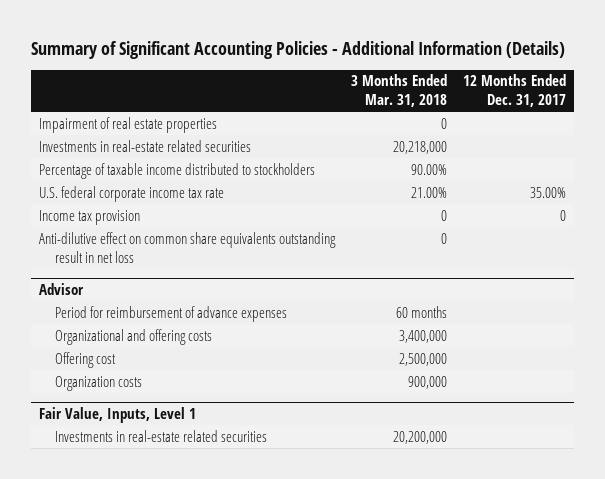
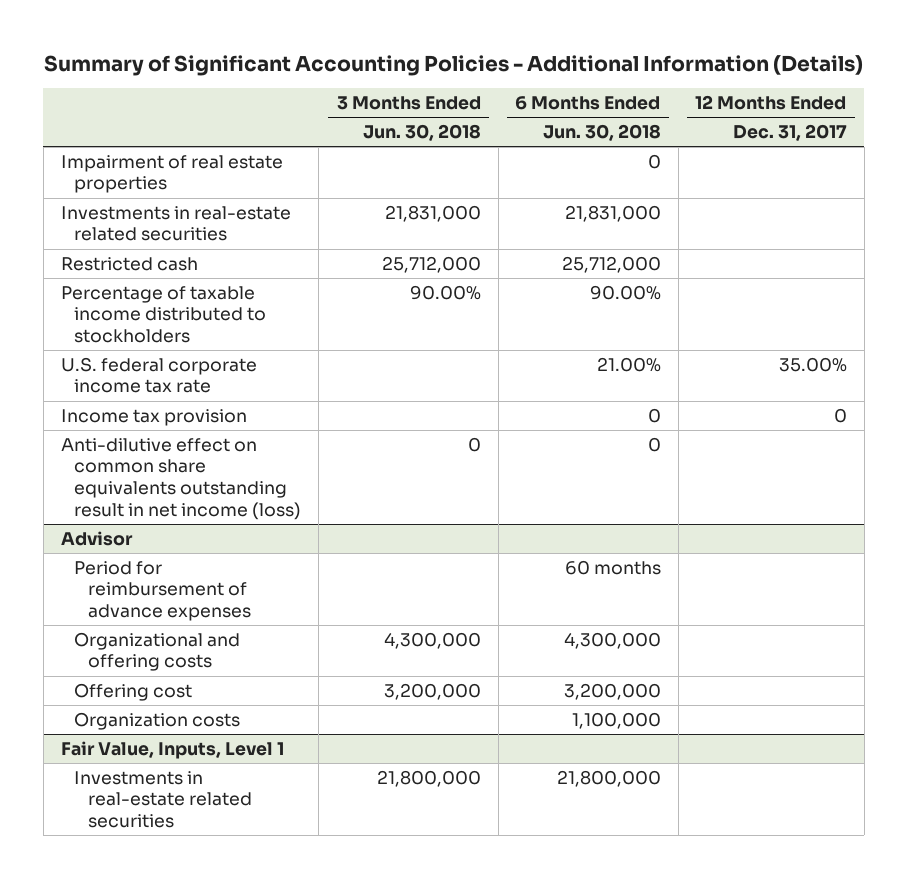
- | 3 Months Ended Mar. 31, 2018 | 12 Months Ended Dec. 31, 2017
+ | 3 Months Ended Jun. 30, 2018 | 6 Months Ended Jun. 30, 2018 | 12 Months Ended Dec. 31, 2017
+ Restricted cash | 25,712,000 | 25,712,000 |
- Anti-dilutive effect on common share equivalents outstanding result in net loss | 0 |
+ Anti-dilutive effect on common share equivalents outstanding result in net income (loss) | 0 | 0 |

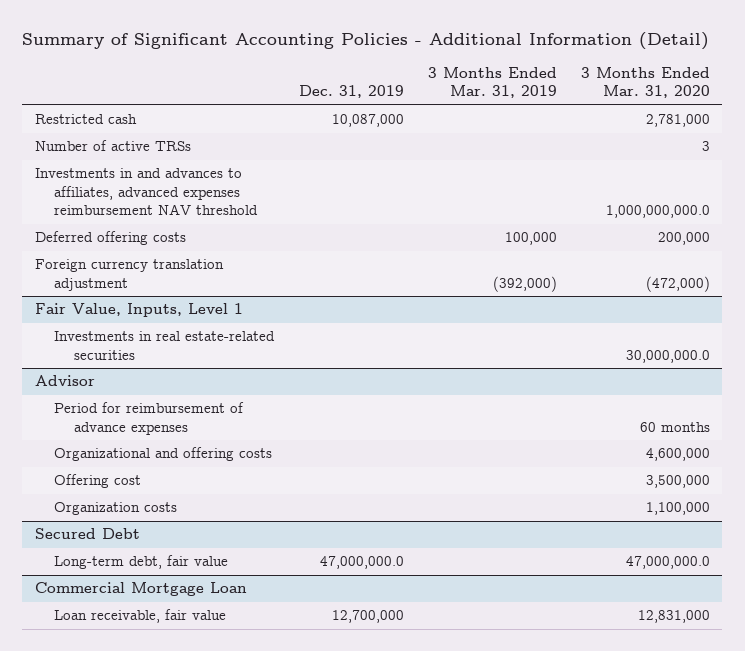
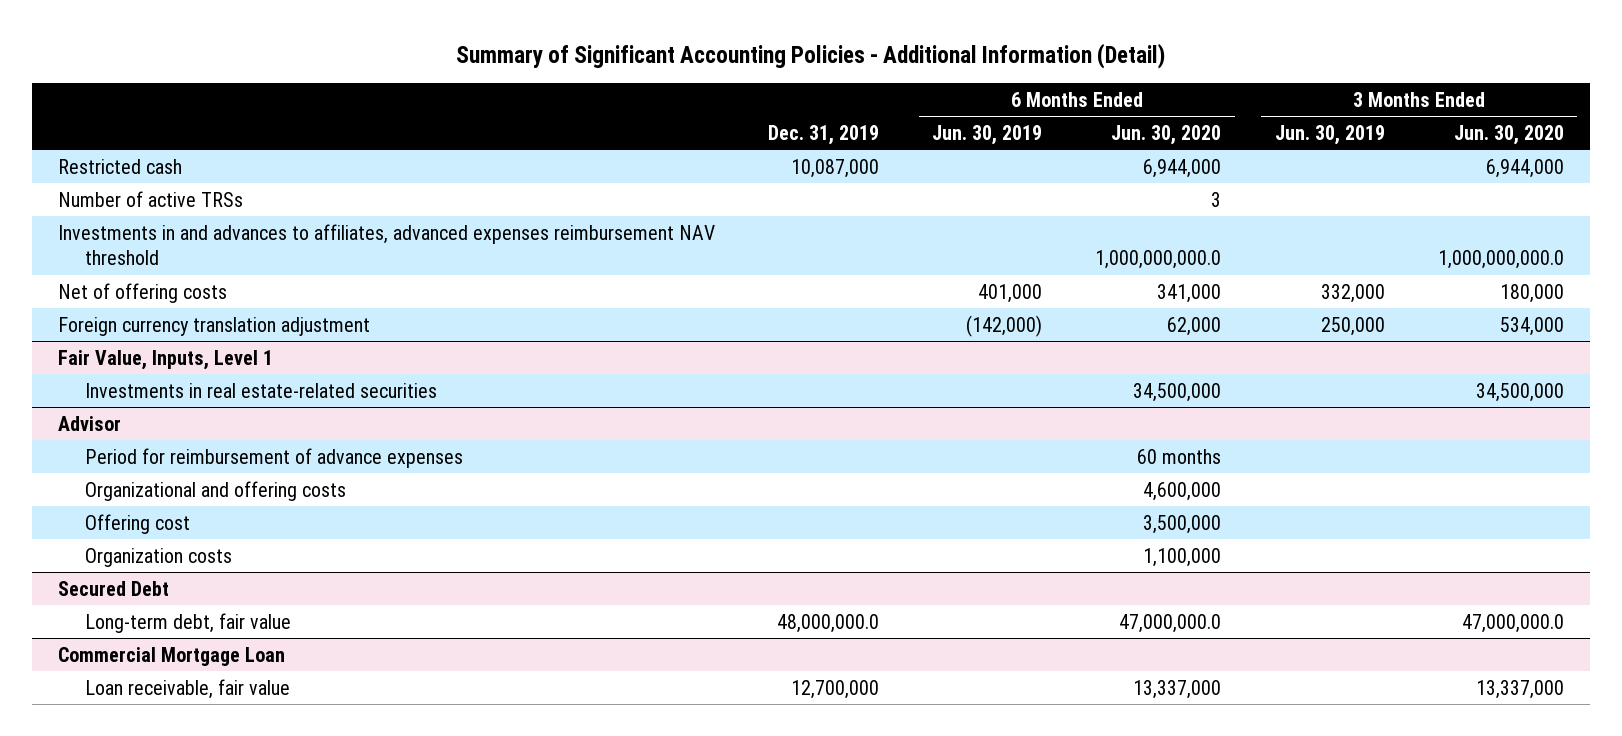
- | Dec. 31, 2019 | 3 Months Ended Mar. 31, 2019 | 3 Months Ended Mar. 31, 2020
+ | Dec. 31, 2019 | 6 Months Ended Jun. 30, 2019 | 6 Months Ended Jun. 30, 2020 | 3 Months Ended Jun. 30, 2019 | 3 Months Ended Jun. 30, 2020
- Deferred offering costs | | 100,000 | 200,000
+ Net of offering costs | | 401,000 | 341,000 | 332,000 | 180,000
@ Secured Debt
- Long-term debt, fair value | 47,000,000.0 | | 47,000,000.0
+ Long-term debt, fair value | 48,000,000.0 | | 47,000,000.0 | | 47,000,000.0

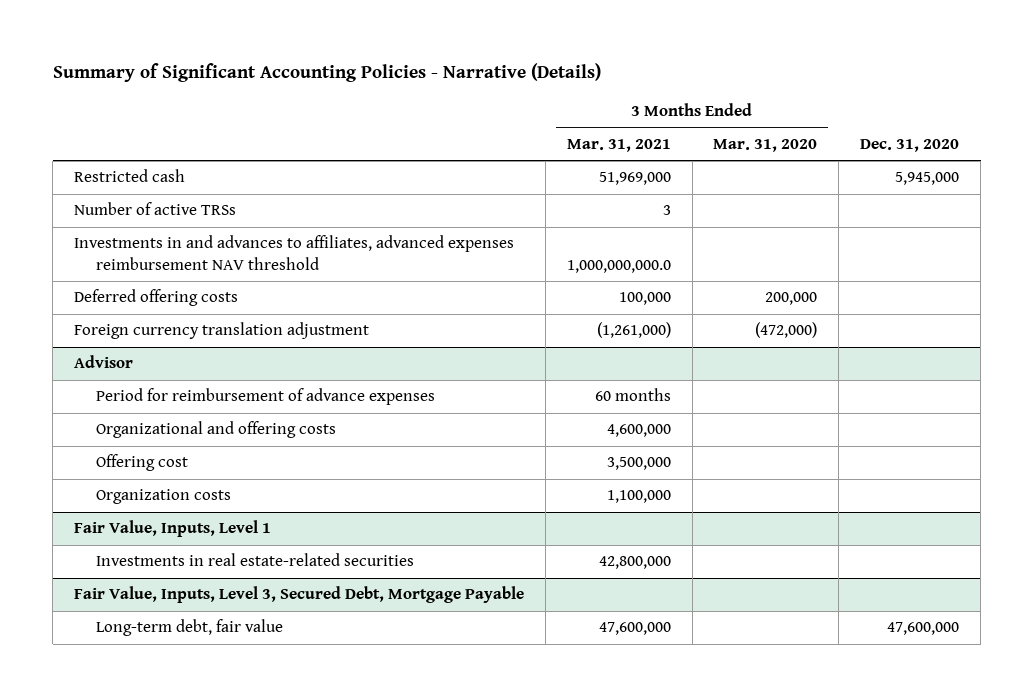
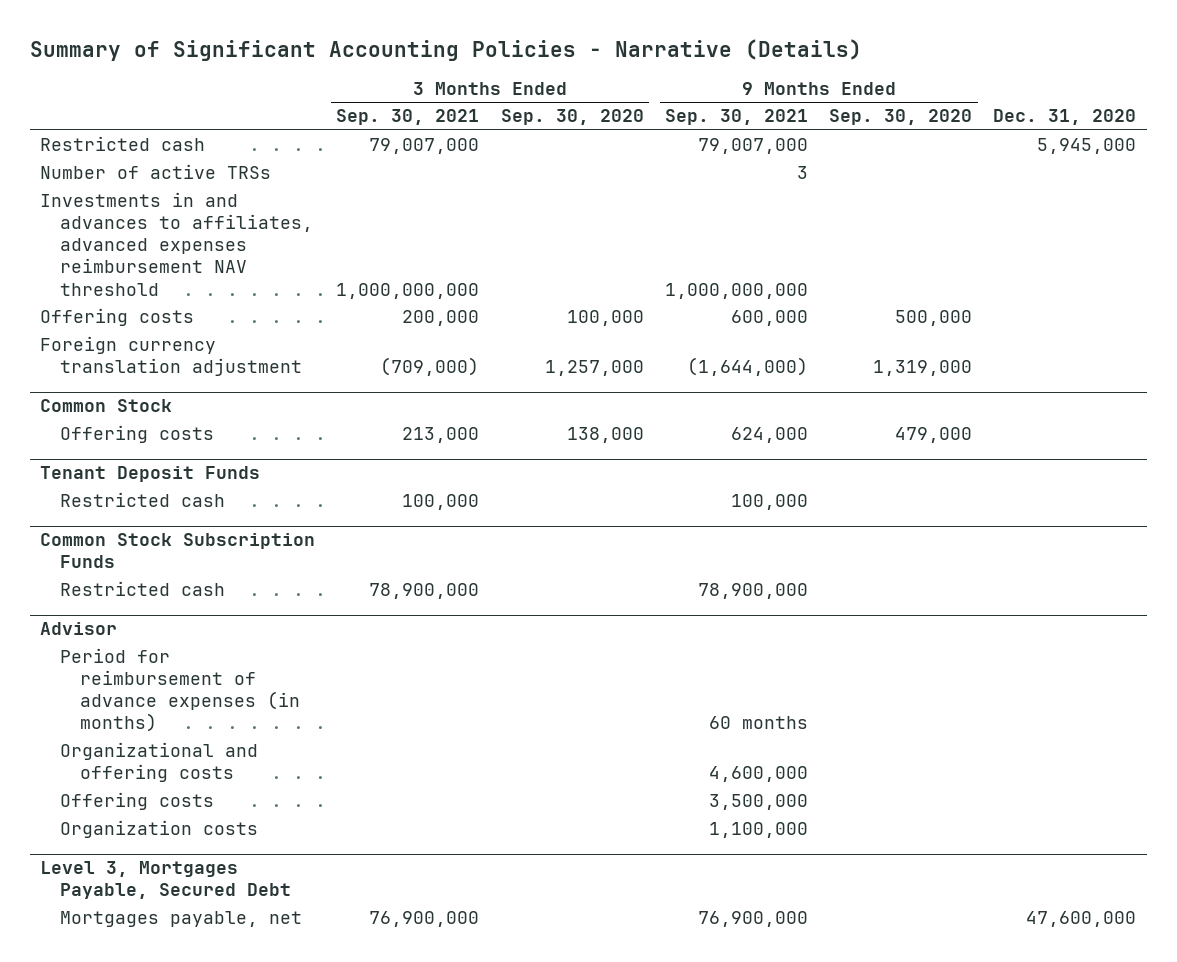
- | 3 Months Ended Mar. 31, 2021 | 3 Months Ended Mar. 31, 2020 | Dec. 31, 2020
+ | 3 Months Ended Sep. 30, 2021 | 3 Months Ended Sep. 30, 2020 | 9 Months Ended Sep. 30, 2021 | 9 Months Ended Sep. 30, 2020 | Dec. 31, 2020
- Deferred offering costs | 100,000 | 200,000 |
+ Offering costs | 200,000 | 100,000 | 600,000 | 500,000 |
+ Common Stock
+ Offering costs | 213,000 | 138,000 | 624,000 | 479,000 |
+ Tenant Deposit Funds
+ Restricted cash | 100,000 | | 100,000 | |
+ Common Stock Subscription Funds
+ Restricted cash | 78,900,000 | | 78,900,000 | |
@ Advisor
- Period for reimbursement of advance expenses | 60 months | |
+ Period for reimbursement of advance expenses (in months) | | | 60 months | |
- Offering cost | 3,500,000 | |
+ Offering costs | | | 3,500,000 | |
- Fair Value, Inputs, Level 1
- Investments in real estate-related securities | 42,800,000 | |
- Fair Value, Inputs, Level 3, Secured Debt, Mortgage Payable
- Long-term debt, fair value | 47,600,000 | | 47,600,000
+ Level 3, Mortgages Payable, Secured Debt
+ Mortgages payable, net | 76,900,000 | | 76,900,000 | | 47,600,000

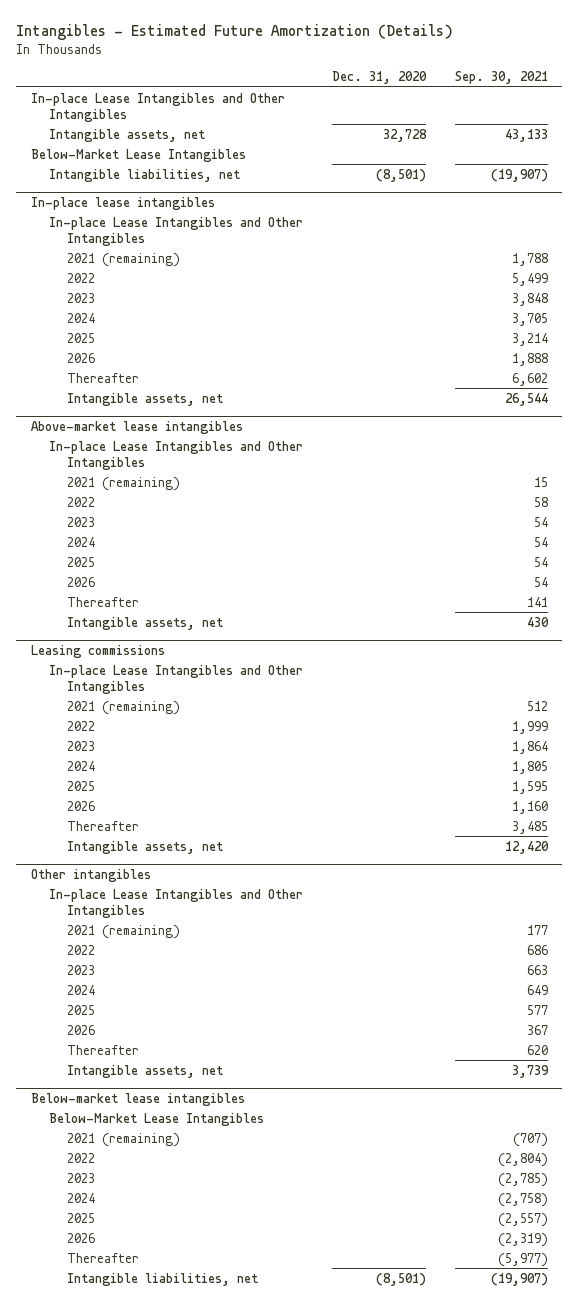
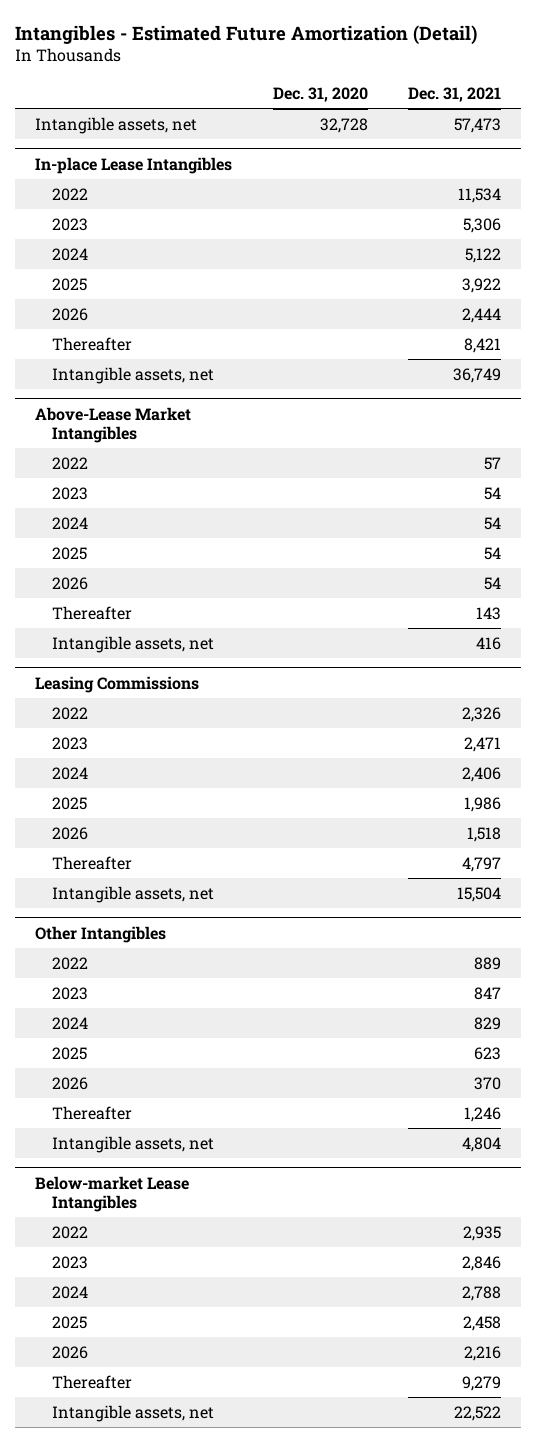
- Intangibles - Estimated Future Amortization (Details)
+ Intangibles - Estimated Future Amortization (Detail)
- | Dec. 31, 2020 | Sep. 30, 2021
+ | Dec. 31, 2020 | Dec. 31, 2021
- In-place Lease Intangibles and Other Intangibles
- Below-Market Lease Intangibles
- Intangible liabilities, net | (8,501) | (19,907)
- In-place lease intangibles
- In-place Lease Intangibles and Other Intangibles
- 2021 (remaining) | | 1,788
+ In-place Lease Intangibles
- Above-market lease intangibles
- In-place Lease Intangibles and Other Intangibles
- 2021 (remaining) | | 15
+ Above-Lease Market Intangibles
- Leasing commissions
- In-place Lease Intangibles and Other Intangibles
- 2021 (remaining) | | 512
+ Leasing Commissions
- Other intangibles
- In-place Lease Intangibles and Other Intangibles
- 2021 (remaining) | | 177
+ Other Intangibles
- Below-market lease intangibles
- Below-Market Lease Intangibles
- 2021 (remaining) | | (707)
+ Below-market Lease Intangibles
- Intangible liabilities, net | (8,501) | (19,907)
+ Intangible assets, net | | 22,522

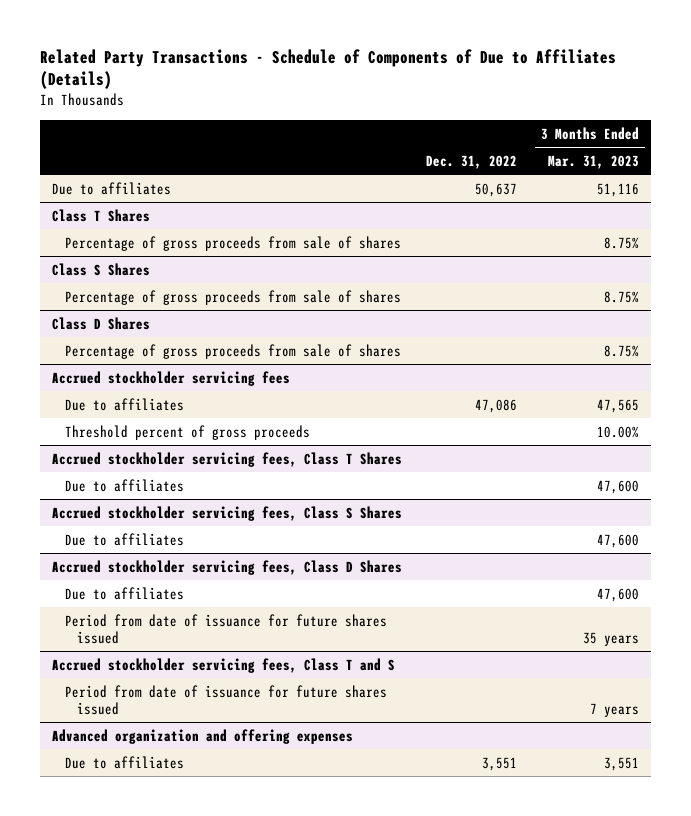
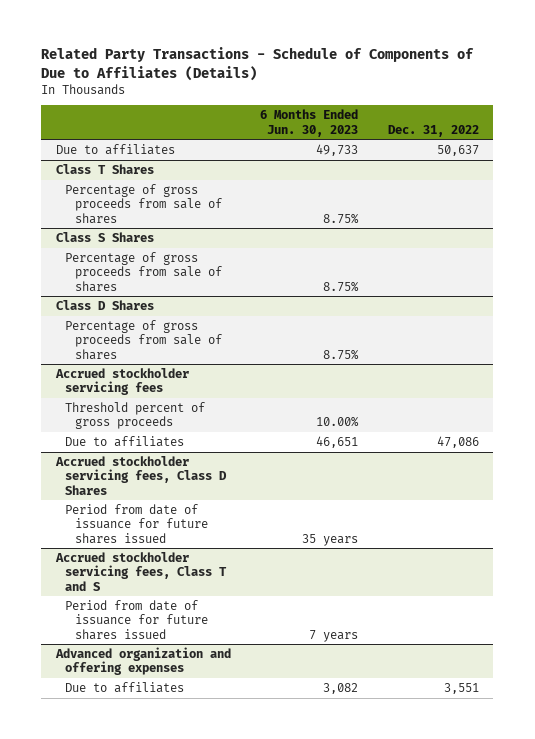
- | Dec. 31, 2022 | 3 Months Ended Mar. 31, 2023
+ | 6 Months Ended Jun. 30, 2023 | Dec. 31, 2022
- Accrued stockholder servicing fees, Class T Shares
- Due to affiliates | | 47,600
- Accrued stockholder servicing fees, Class S Shares
- Due to affiliates | | 47,600
@ Accrued stockholder servicing fees
moved down: Due to affiliates | 46,651 | 47,086
@ Accrued stockholder servicing fees, Class D Shares
- Due to affiliates | | 47,600

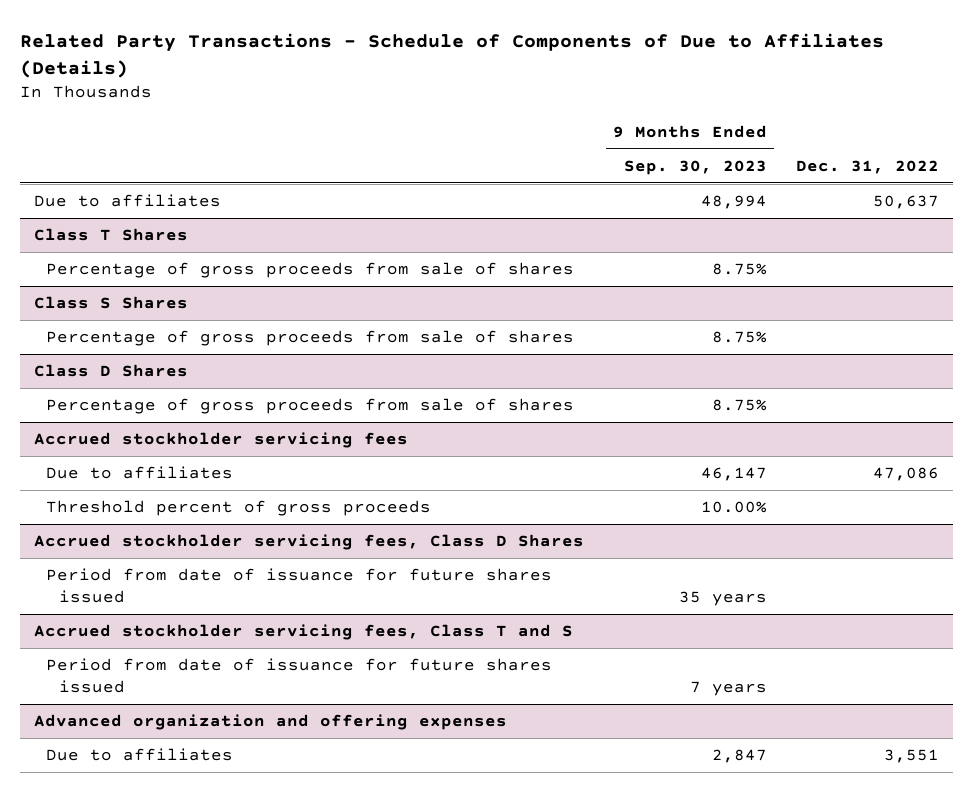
- | 6 Months Ended Jun. 30, 2023 | Dec. 31, 2022
+ | 9 Months Ended Sep. 30, 2023 | Dec. 31, 2022
@ Accrued stockholder servicing fees
moved down: Threshold percent of gross proceeds | 10.00% |

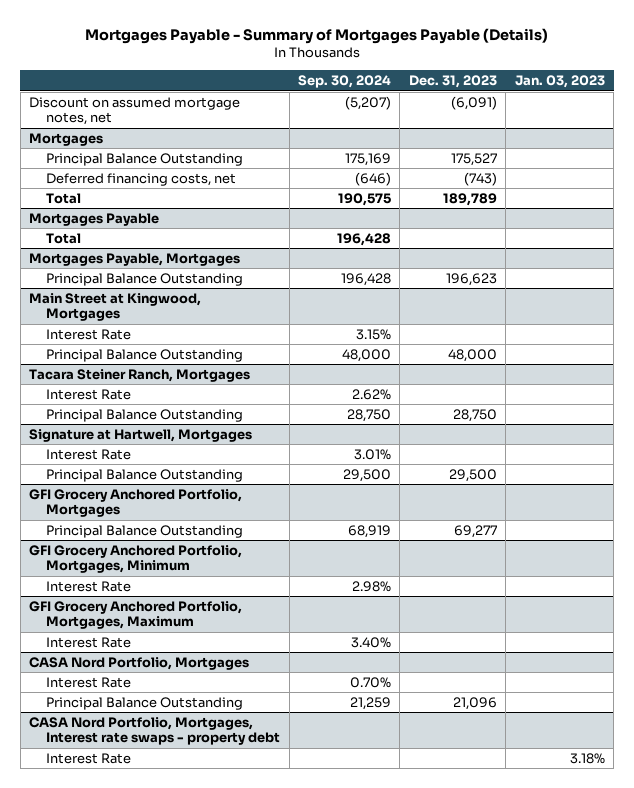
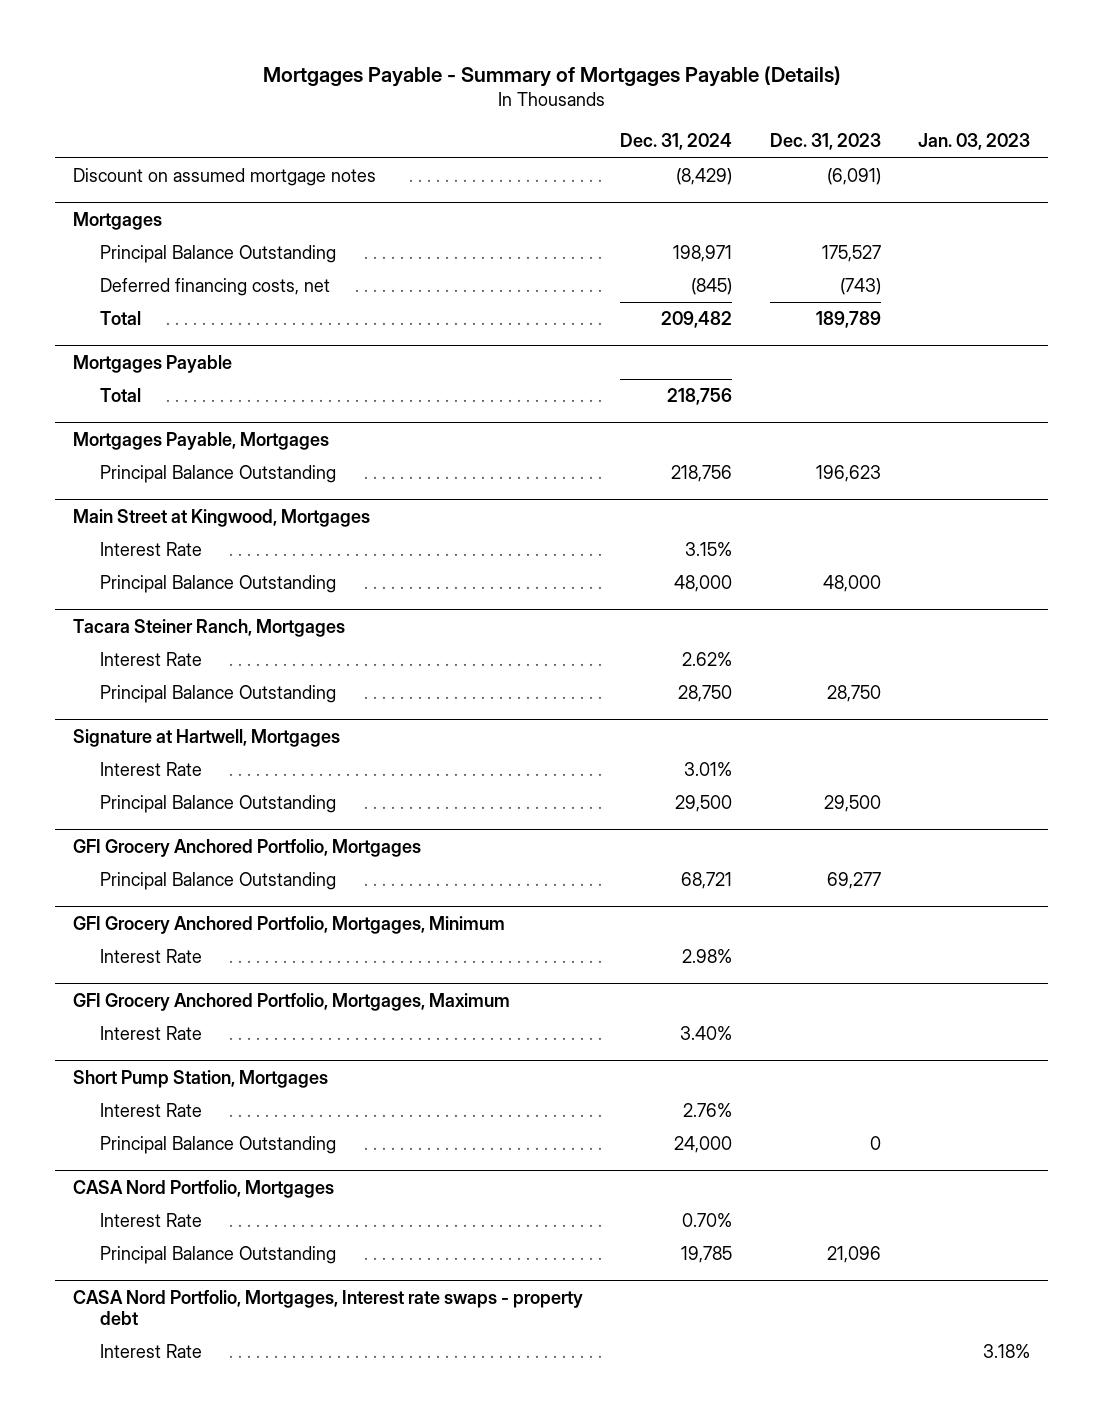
- | Sep. 30, 2024 | Dec. 31, 2023 | Jan. 03, 2023
+ | Dec. 31, 2024 | Dec. 31, 2023 | Jan. 03, 2023
- Discount on assumed mortgage notes, net | (5,207) | (6,091) |
+ Discount on assumed mortgage notes | (8,429) | (6,091) |
+ Short Pump Station, Mortgages
+ Interest Rate | 2.76% | |
+ Principal Balance Outstanding | 24,000 | 0 |

